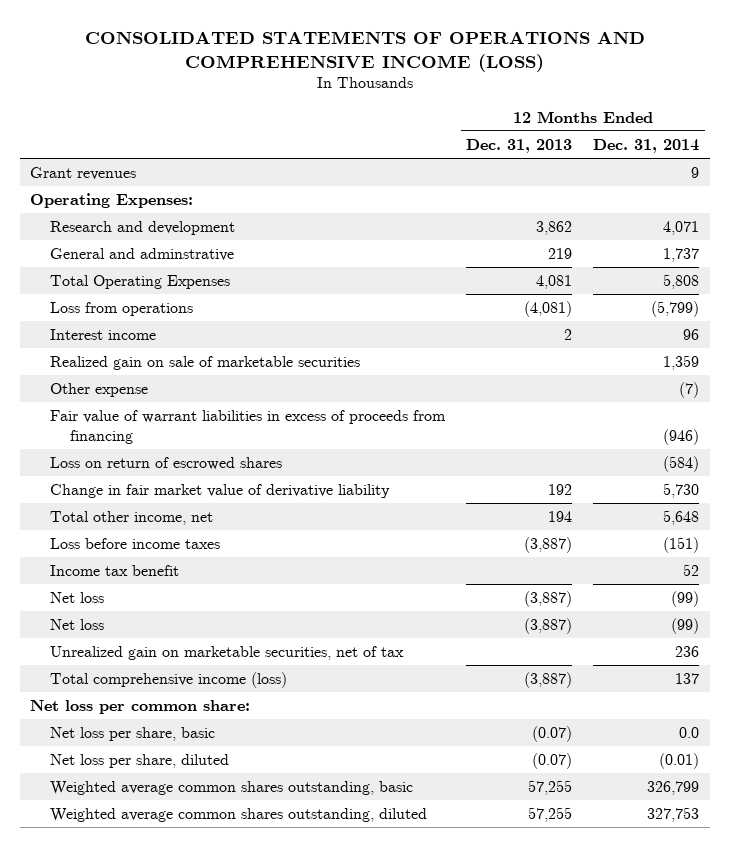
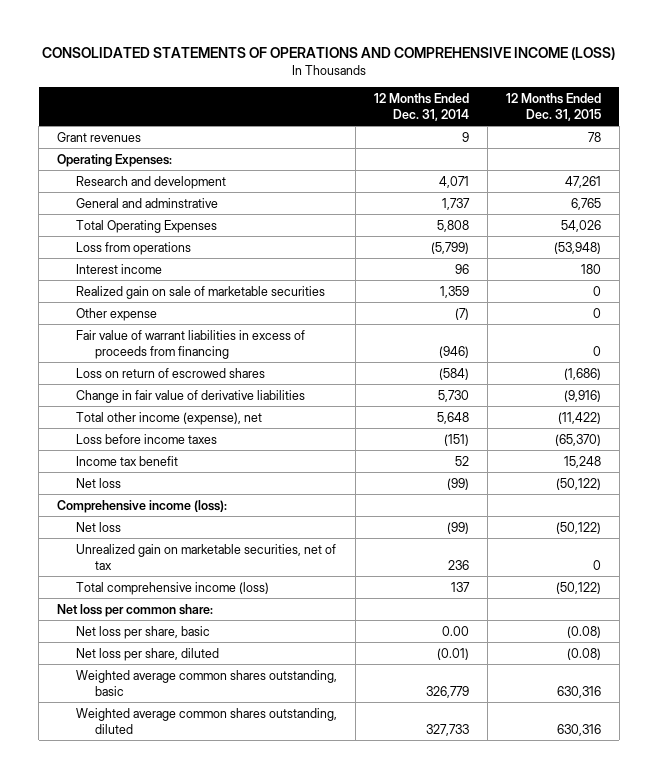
- | 12 Months Ended Dec. 31, 2013 | 12 Months Ended Dec. 31, 2014
+ | 12 Months Ended Dec. 31, 2014 | 12 Months Ended Dec. 31, 2015
- Change in fair market value of derivative liability | 192 | 5,730
- Total other income, net | 194 | 5,648
+ Change in fair value of derivative liabilities | 5,730 | (9,916)
+ Total other income (expense), net | 5,648 | (11,422)
+ Comprehensive income (loss):
- Net loss per share, basic | (0.07) | 0.0
+ Net loss per share, basic | 0.00 | (0.08)
- Weighted average common shares outstanding, basic | 57,255 | 326,799
- Weighted average common shares outstanding, diluted | 57,255 | 327,753
+ Weighted average common shares outstanding, basic | 326,779 | 630,316
+ Weighted average common shares outstanding, diluted | 327,733 | 630,316

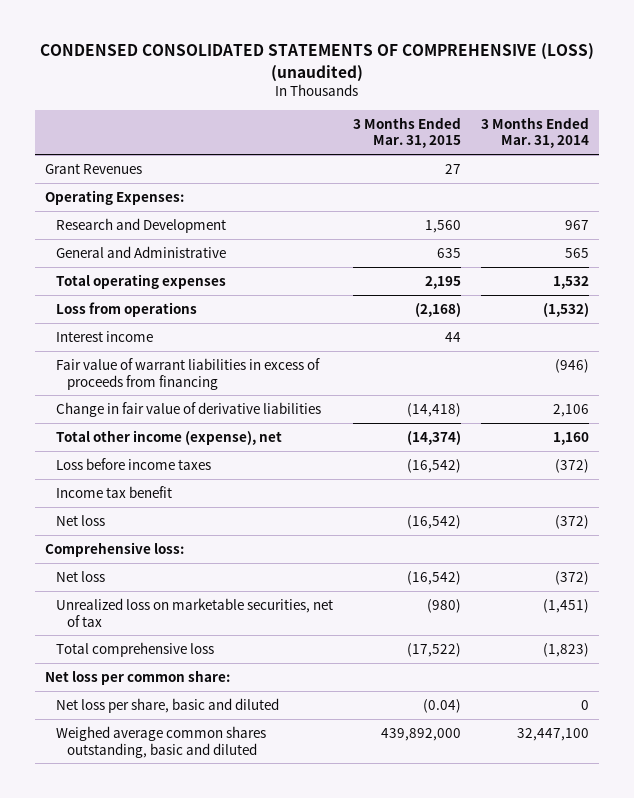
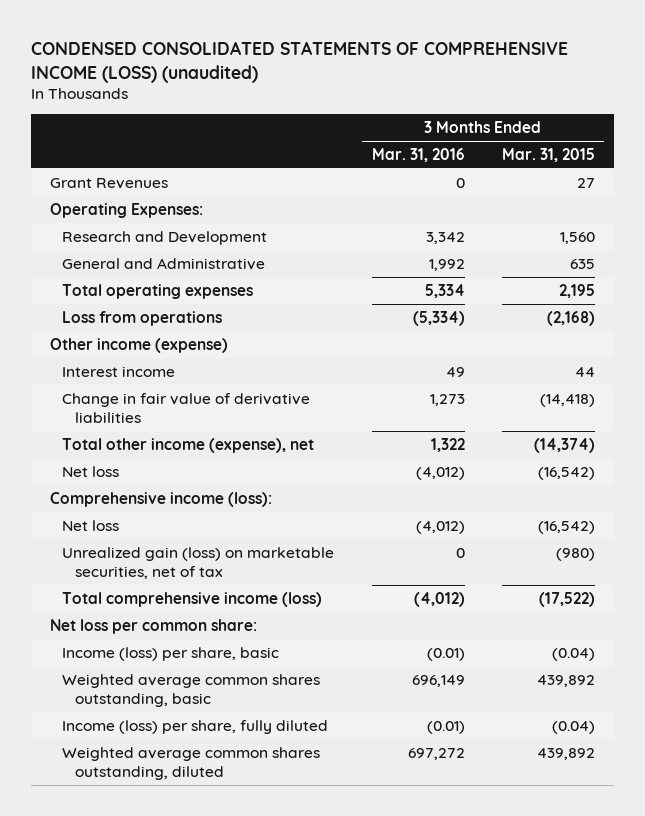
- CONDENSED CONSOLIDATED STATEMENTS OF COMPREHENSIVE (LOSS) (unaudited)
+ CONDENSED CONSOLIDATED STATEMENTS OF COMPREHENSIVE INCOME (LOSS) (unaudited)
- | 3 Months Ended Mar. 31, 2015 | 3 Months Ended Mar. 31, 2014
+ | 3 Months Ended Mar. 31, 2016 | 3 Months Ended Mar. 31, 2015
+ Other income (expense)
- Fair value of warrant liabilities in excess of proceeds from financing | | (946)
- Loss before income taxes | (16,542) | (372)
- Income tax benefit
- Comprehensive loss:
+ Comprehensive income (loss):
- Unrealized loss on marketable securities, net of tax | (980) | (1,451)
- Total comprehensive loss | (17,522) | (1,823)
+ Unrealized gain (loss) on marketable securities, net of tax | 0 | (980)
+ Total comprehensive income (loss) | (4,012) | (17,522)
- Net loss per share, basic and diluted | (0.04) | 0
- Weighed average common shares outstanding, basic and diluted | 439,892,000 | 32,447,100
+ Income (loss) per share, basic | (0.01) | (0.04)
+ Weighted average common shares outstanding, basic | 696,149 | 439,892
+ Income (loss) per share, fully diluted | (0.01) | (0.04)
+ Weighted average common shares outstanding, diluted | 697,272 | 439,892

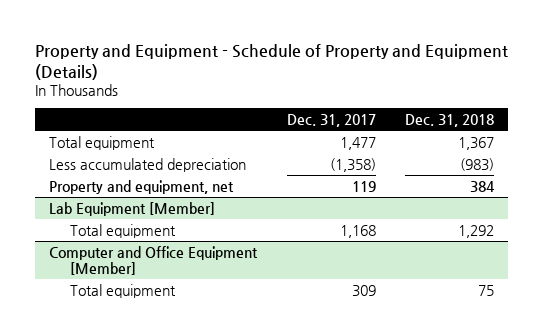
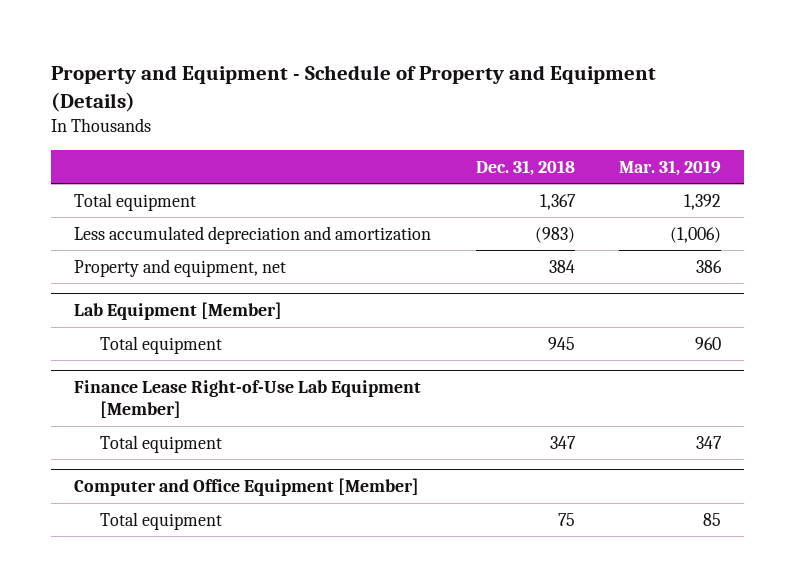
- | Dec. 31, 2017 | Dec. 31, 2018
+ | Dec. 31, 2018 | Mar. 31, 2019
- Less accumulated depreciation | (1,358) | (983)
+ Less accumulated depreciation and amortization | (983) | (1,006)
@ Lab Equipment [Member]
- Total equipment | 1,168 | 1,292
+ Total equipment | 945 | 960
+ Finance Lease Right-of-Use Lab Equipment [Member]
+ Total equipment | 347 | 347

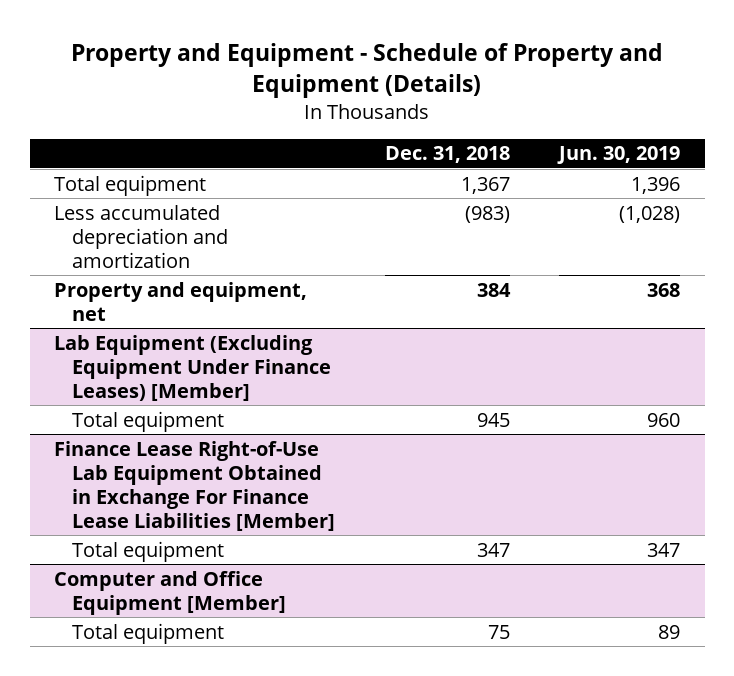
- | Dec. 31, 2018 | Mar. 31, 2019
+ | Dec. 31, 2018 | Jun. 30, 2019
- Lab Equipment [Member]
+ Lab Equipment (Excluding Equipment Under Finance Leases) [Member]
- Finance Lease Right-of-Use Lab Equipment [Member]
+ Finance Lease Right-of-Use Lab Equipment Obtained in Exchange For Finance Lease Liabilities [Member]

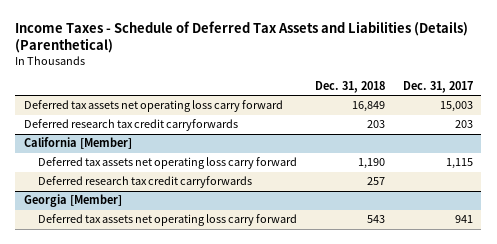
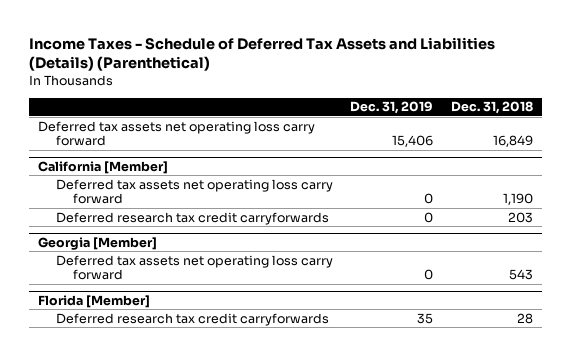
- | Dec. 31, 2018 | Dec. 31, 2017
+ | Dec. 31, 2019 | Dec. 31, 2018
- Deferred research tax credit carryforwards | 203 | 203
@ California [Member]
- Deferred research tax credit carryforwards | 257 |
+ Deferred research tax credit carryforwards | 0 | 203
+ Florida [Member]
+ Deferred research tax credit carryforwards | 35 | 28

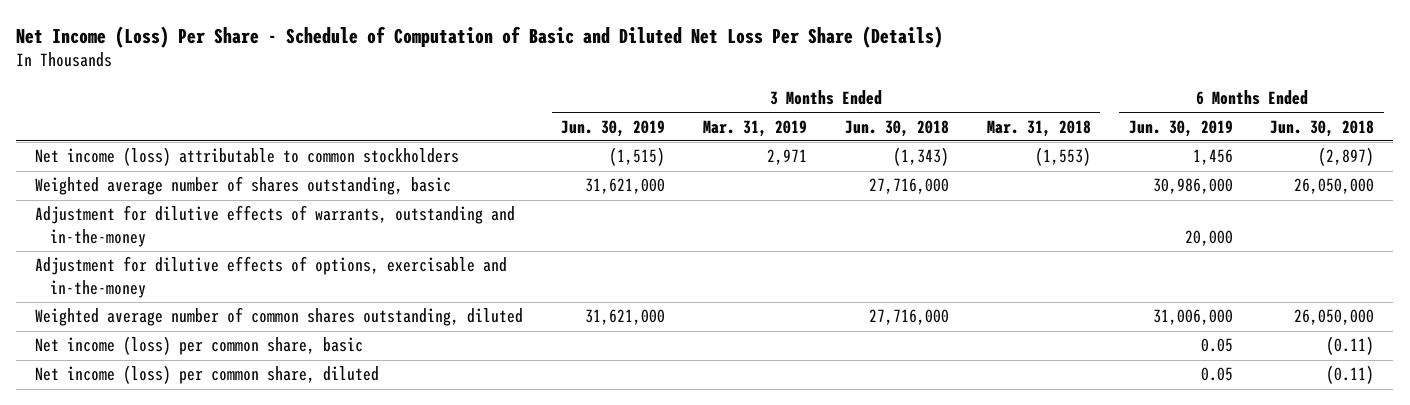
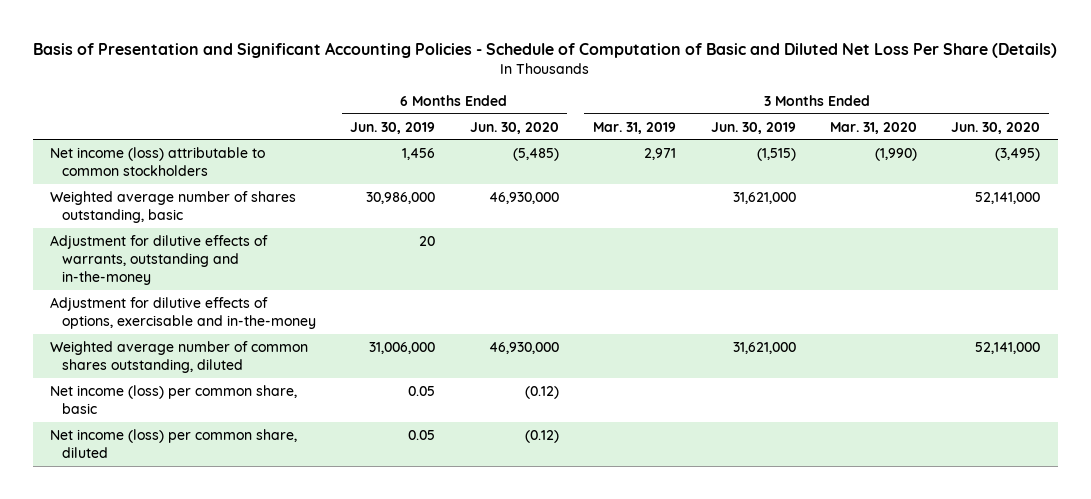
- Net Income (Loss) Per Share - Schedule of Computation of Basic and Diluted Net Loss Per Share (Details)
+ Basis of Presentation and Significant Accounting Policies - Schedule of Computation of Basic and Diluted Net Loss Per Share (Details)
- | 3 Months Ended Jun. 30, 2019 | 3 Months Ended Mar. 31, 2019 | 3 Months Ended Jun. 30, 2018 | 3 Months Ended Mar. 31, 2018 | 6 Months Ended Jun. 30, 2019 | 6 Months Ended Jun. 30, 2018
+ | 6 Months Ended Jun. 30, 2019 | 6 Months Ended Jun. 30, 2020 | 3 Months Ended Mar. 31, 2019 | 3 Months Ended Jun. 30, 2019 | 3 Months Ended Mar. 31, 2020 | 3 Months Ended Jun. 30, 2020
- Adjustment for dilutive effects of warrants, outstanding and in-the-money | | | | | 20,000 |
+ Adjustment for dilutive effects of warrants, outstanding and in-the-money | 20 | | | | |

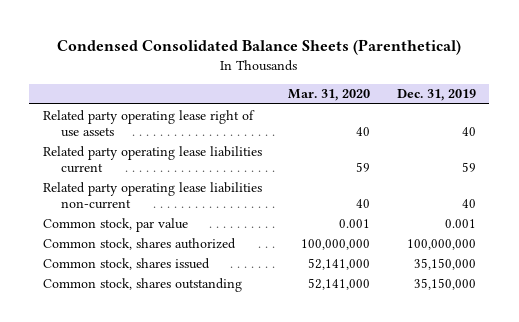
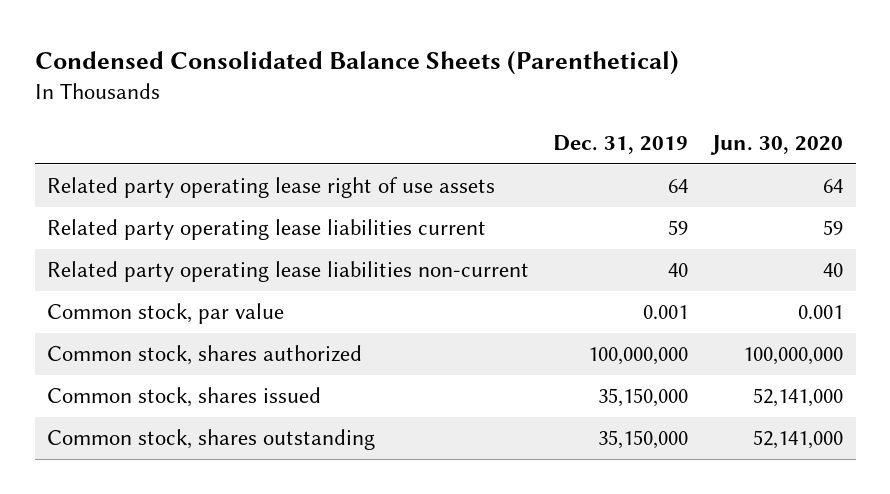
- | Mar. 31, 2020 | Dec. 31, 2019
+ | Dec. 31, 2019 | Jun. 30, 2020
- Related party operating lease right of use assets | 40 | 40
+ Related party operating lease right of use assets | 64 | 64

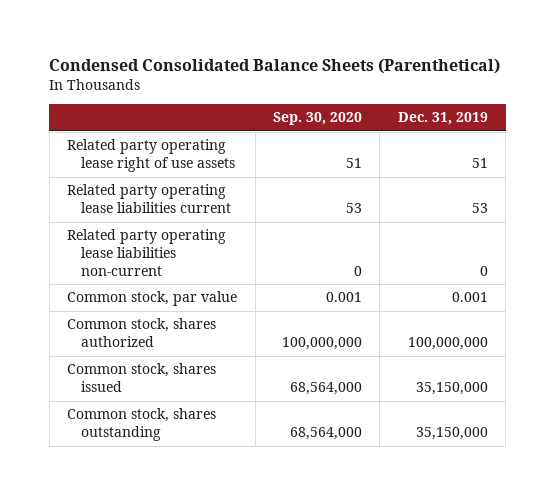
- | Dec. 31, 2019 | Jun. 30, 2020
+ | Sep. 30, 2020 | Dec. 31, 2019
- Related party operating lease right of use assets | 64 | 64
- Related party operating lease liabilities current | 59 | 59
- Related party operating lease liabilities non-current | 40 | 40
+ Related party operating lease right of use assets | 51 | 51
+ Related party operating lease liabilities current | 53 | 53
+ Related party operating lease liabilities non-current | 0 | 0

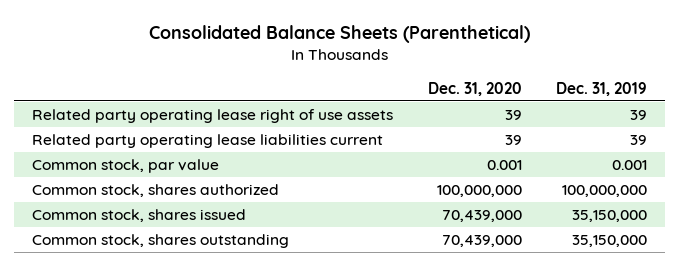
- Condensed Consolidated Balance Sheets (Parenthetical)
+ Consolidated Balance Sheets (Parenthetical)
- | Sep. 30, 2020 | Dec. 31, 2019
+ | Dec. 31, 2020 | Dec. 31, 2019
- Related party operating lease right of use assets | 51 | 51
- Related party operating lease liabilities current | 53 | 53
- Related party operating lease liabilities non-current | 0 | 0
+ Related party operating lease right of use assets | 39 | 39
+ Related party operating lease liabilities current | 39 | 39

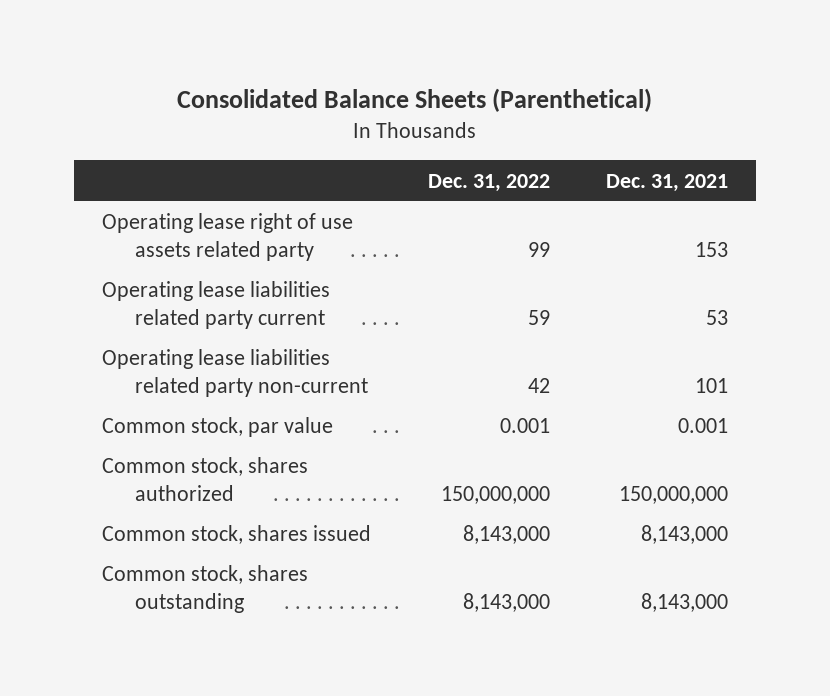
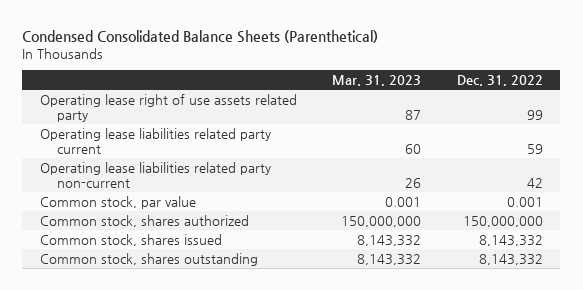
- Consolidated Balance Sheets (Parenthetical)
+ Condensed Consolidated Balance Sheets (Parenthetical)
- | Dec. 31, 2022 | Dec. 31, 2021
+ | Mar. 31, 2023 | Dec. 31, 2022
- Common stock, shares issued | 8,143,000 | 8,143,000
- Common stock, shares outstanding | 8,143,000 | 8,143,000
+ Common stock, shares issued | 8,143,332 | 8,143,332
+ Common stock, shares outstanding | 8,143,332 | 8,143,332

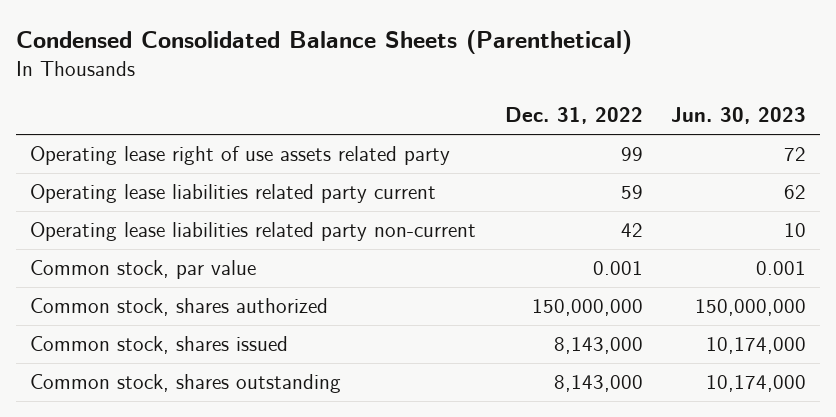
- | Mar. 31, 2023 | Dec. 31, 2022
+ | Dec. 31, 2022 | Jun. 30, 2023
- Common stock, shares issued | 8,143,332 | 8,143,332
- Common stock, shares outstanding | 8,143,332 | 8,143,332
+ Common stock, shares issued | 8,143,000 | 10,174,000
+ Common stock, shares outstanding | 8,143,000 | 10,174,000

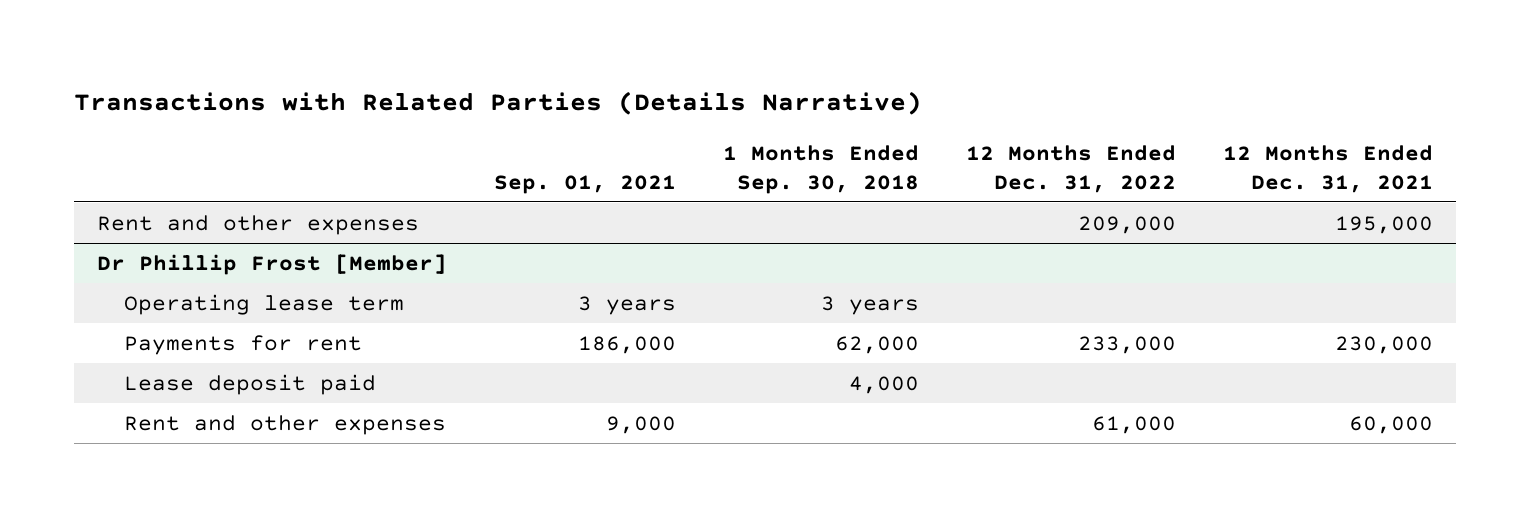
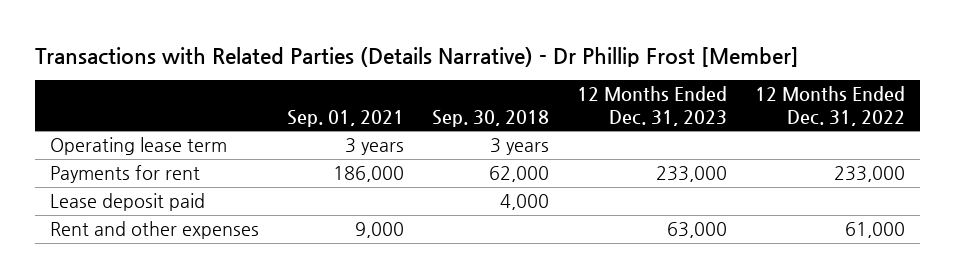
- Transactions with Related Parties (Details Narrative)
+ Transactions with Related Parties (Details Narrative) - Dr Phillip Frost [Member]
- | Sep. 01, 2021 | 1 Months Ended Sep. 30, 2018 | 12 Months Ended Dec. 31, 2022 | 12 Months Ended Dec. 31, 2021
+ | Sep. 01, 2021 | Sep. 30, 2018 | 12 Months Ended Dec. 31, 2023 | 12 Months Ended Dec. 31, 2022
- Rent and other expenses | | | 209,000 | 195,000
- Dr Phillip Frost [Member]

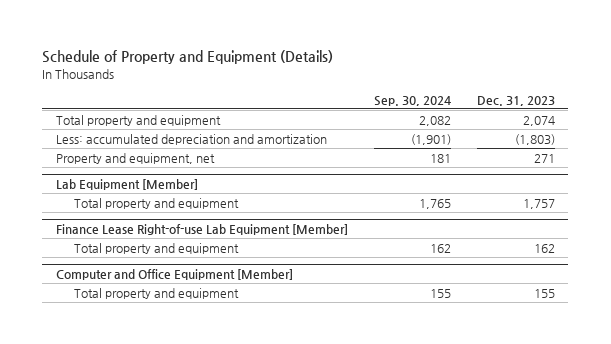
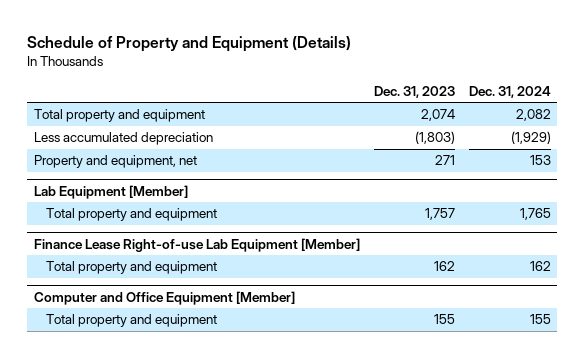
- | Sep. 30, 2024 | Dec. 31, 2023
+ | Dec. 31, 2023 | Dec. 31, 2024
- Less: accumulated depreciation and amortization | (1,901) | (1,803)
+ Less accumulated depreciation | (1,803) | (1,929)

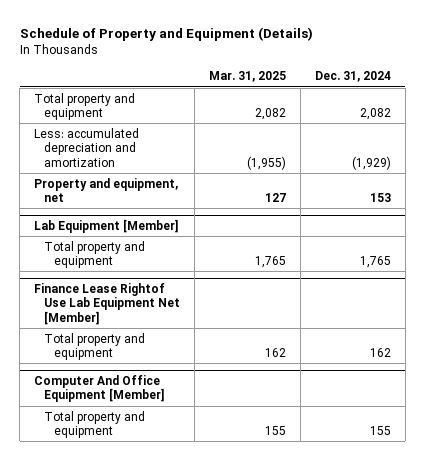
- | Dec. 31, 2023 | Dec. 31, 2024
+ | Mar. 31, 2025 | Dec. 31, 2024
- Less accumulated depreciation | (1,803) | (1,929)
+ Less: accumulated depreciation and amortization | (1,955) | (1,929)
- Finance Lease Right-of-use Lab Equipment [Member]
+ Finance Lease Rightof Use Lab Equipment Net [Member]
- Computer and Office Equipment [Member]
+ Computer And Office Equipment [Member]

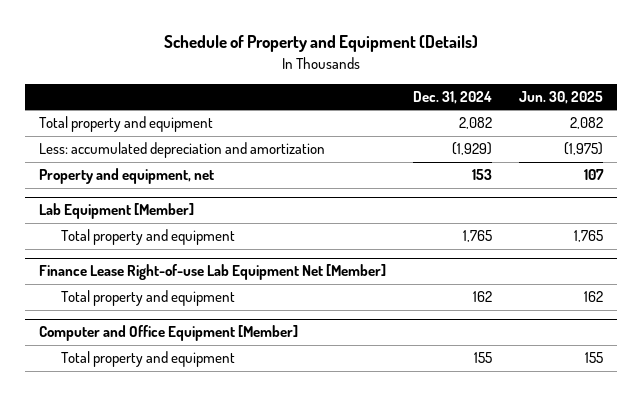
- | Mar. 31, 2025 | Dec. 31, 2024
+ | Dec. 31, 2024 | Jun. 30, 2025
- Finance Lease Rightof Use Lab Equipment Net [Member]
+ Finance Lease Right-of-use Lab Equipment Net [Member]
- Computer And Office Equipment [Member]
+ Computer and Office Equipment [Member]

